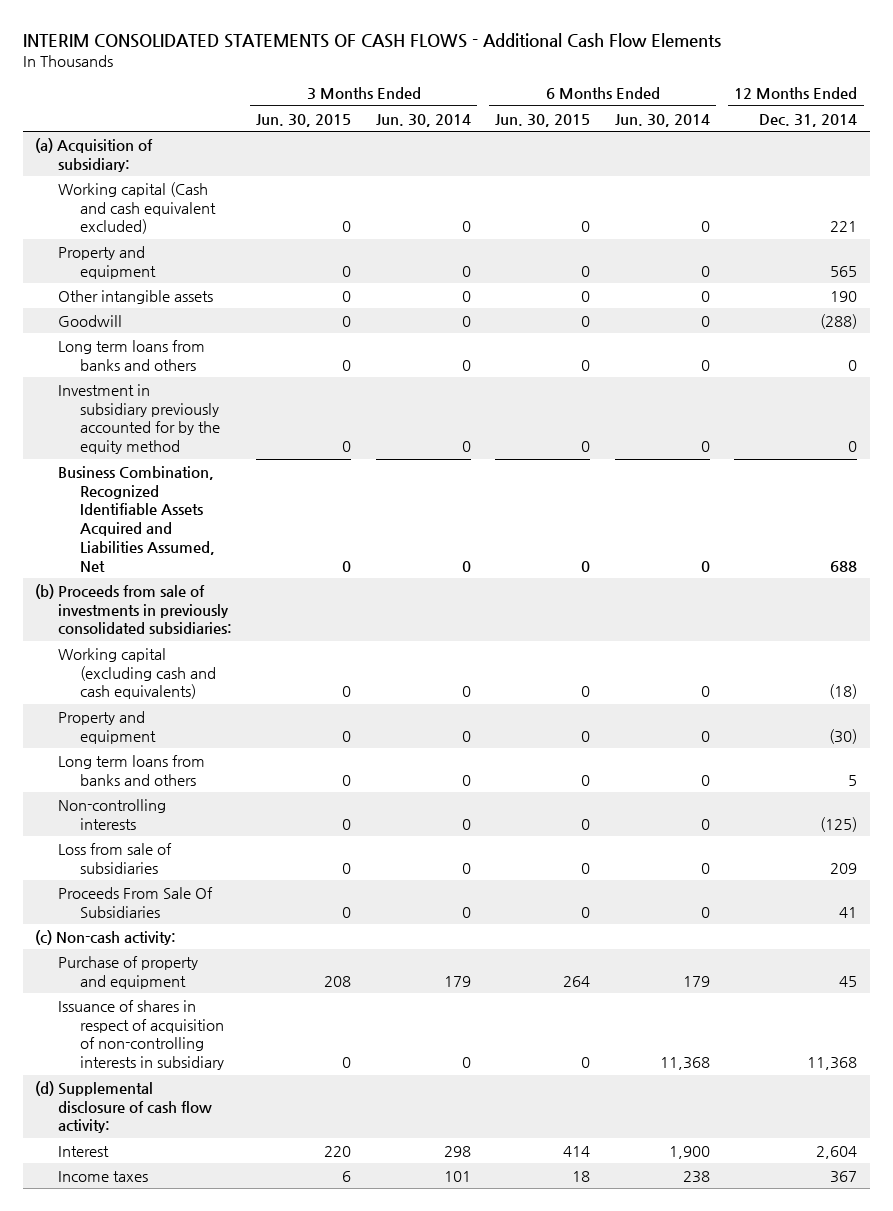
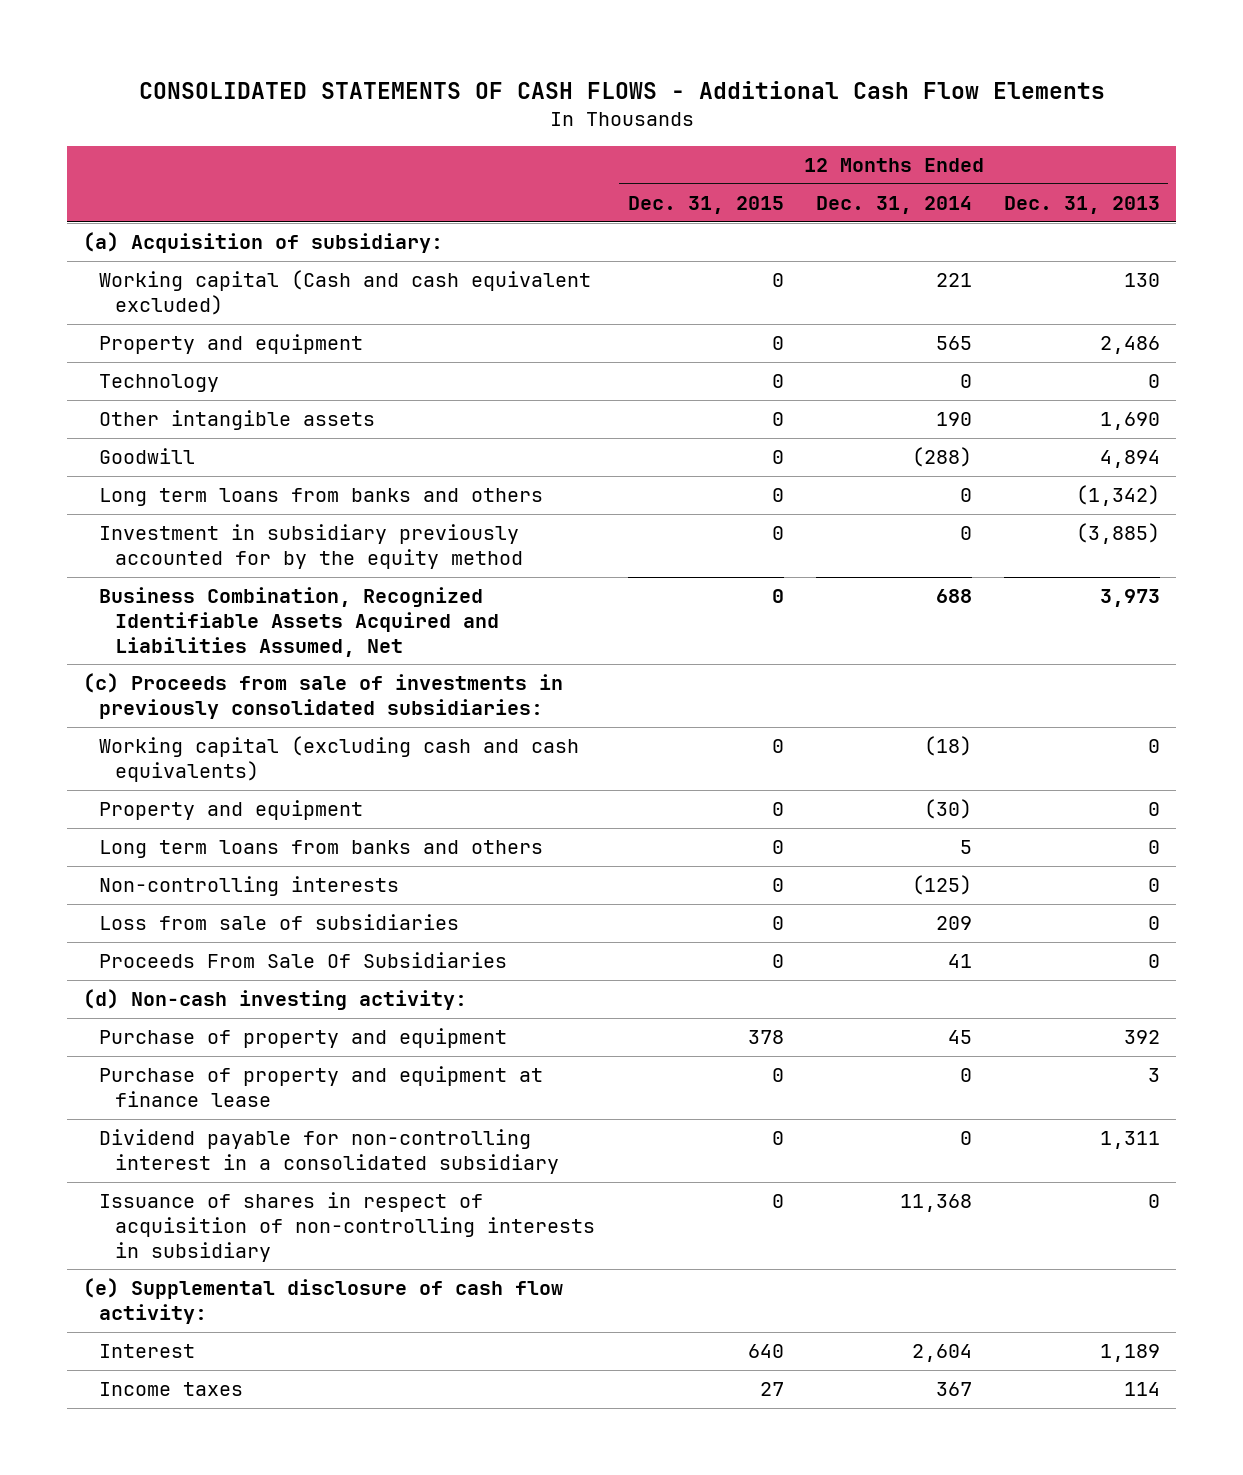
- INTERIM CONSOLIDATED STATEMENTS OF CASH FLOWS - Additional Cash Flow Elements
+ CONSOLIDATED STATEMENTS OF CASH FLOWS - Additional Cash Flow Elements
- | 3 Months Ended Jun. 30, 2015 | 3 Months Ended Jun. 30, 2014 | 6 Months Ended Jun. 30, 2015 | 6 Months Ended Jun. 30, 2014 | 12 Months Ended Dec. 31, 2014
+ | 12 Months Ended Dec. 31, 2015 | 12 Months Ended Dec. 31, 2014 | 12 Months Ended Dec. 31, 2013
+ Technology | 0 | 0 | 0
- (b) Proceeds from sale of investments in previously consolidated subsidiaries:
+ (c) Proceeds from sale of investments in previously consolidated subsidiaries:
- (c) Non-cash activity:
+ (d) Non-cash investing activity:
+ Purchase of property and equipment at finance lease | 0 | 0 | 3
+ Dividend payable for non-controlling interest in a consolidated subsidiary | 0 | 0 | 1,311
- (d) Supplemental disclosure of cash flow activity:
+ (e) Supplemental disclosure of cash flow activity:

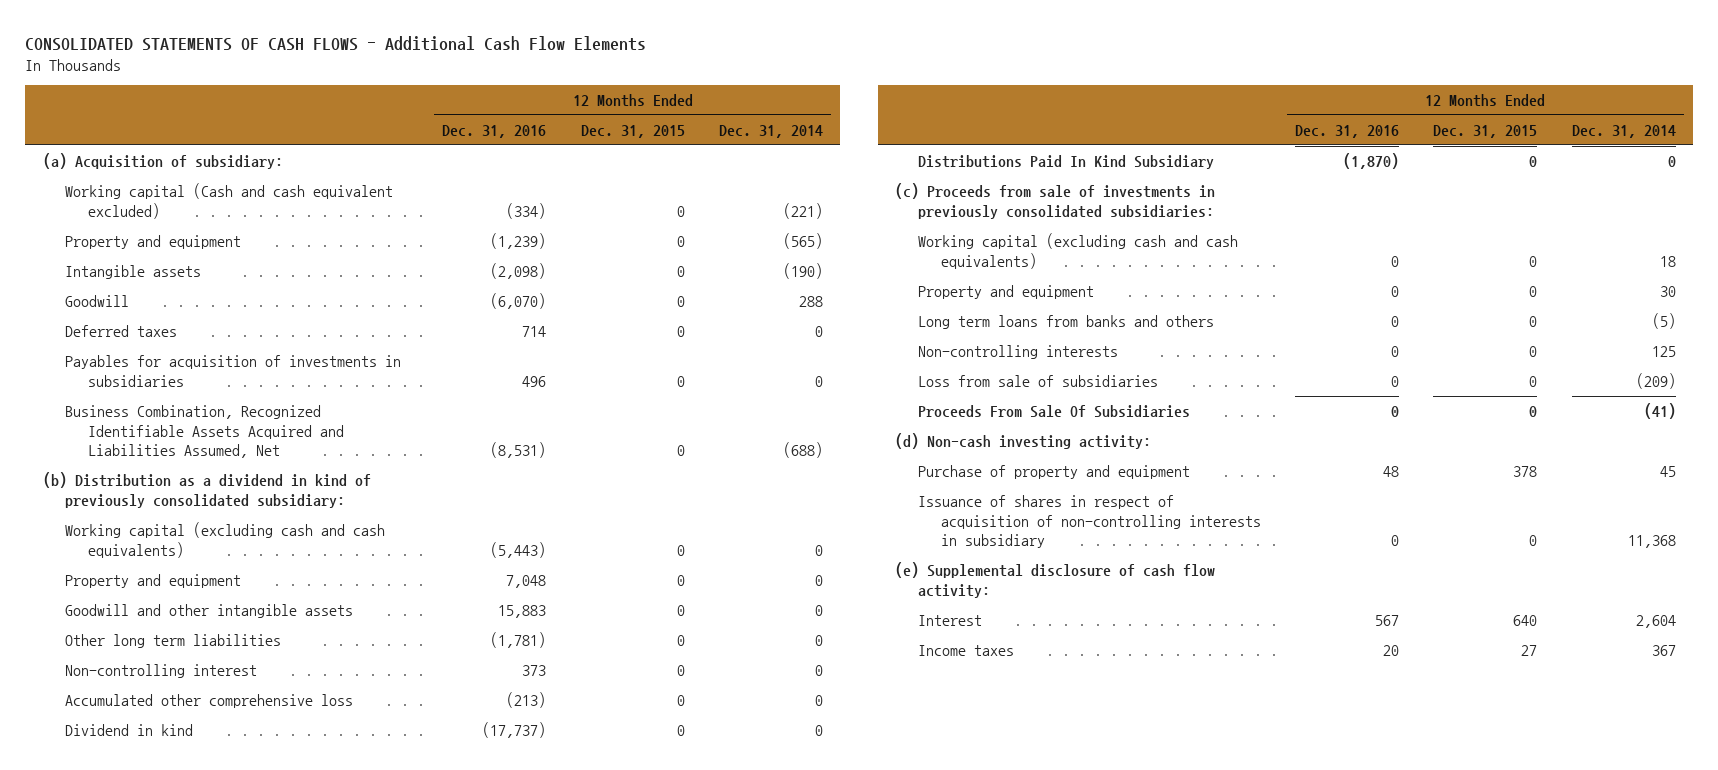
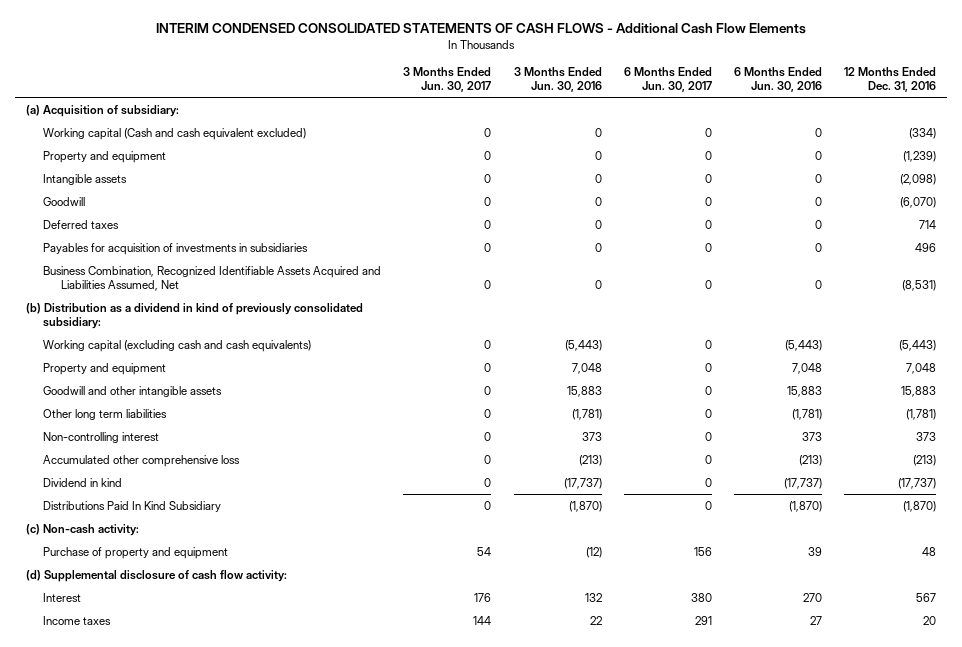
- CONSOLIDATED STATEMENTS OF CASH FLOWS - Additional Cash Flow Elements
+ INTERIM CONDENSED CONSOLIDATED STATEMENTS OF CASH FLOWS - Additional Cash Flow Elements
- | 12 Months Ended Dec. 31, 2016 | 12 Months Ended Dec. 31, 2015 | 12 Months Ended Dec. 31, 2014
+ | 3 Months Ended Jun. 30, 2017 | 3 Months Ended Jun. 30, 2016 | 6 Months Ended Jun. 30, 2017 | 6 Months Ended Jun. 30, 2016 | 12 Months Ended Dec. 31, 2016
- (c) Proceeds from sale of investments in previously consolidated subsidiaries:
- Working capital (excluding cash and cash equivalents) | 0 | 0 | 18
- Property and equipment | 0 | 0 | 30
- Long term loans from banks and others | 0 | 0 | (5)
- Non-controlling interests | 0 | 0 | 125
- Loss from sale of subsidiaries | 0 | 0 | (209)
- Proceeds From Sale Of Subsidiaries | 0 | 0 | (41)
- (d) Non-cash investing activity:
+ (c) Non-cash activity:
- Issuance of shares in respect of acquisition of non-controlling interests in subsidiary | 0 | 0 | 11,368
- (e) Supplemental disclosure of cash flow activity:
+ (d) Supplemental disclosure of cash flow activity:

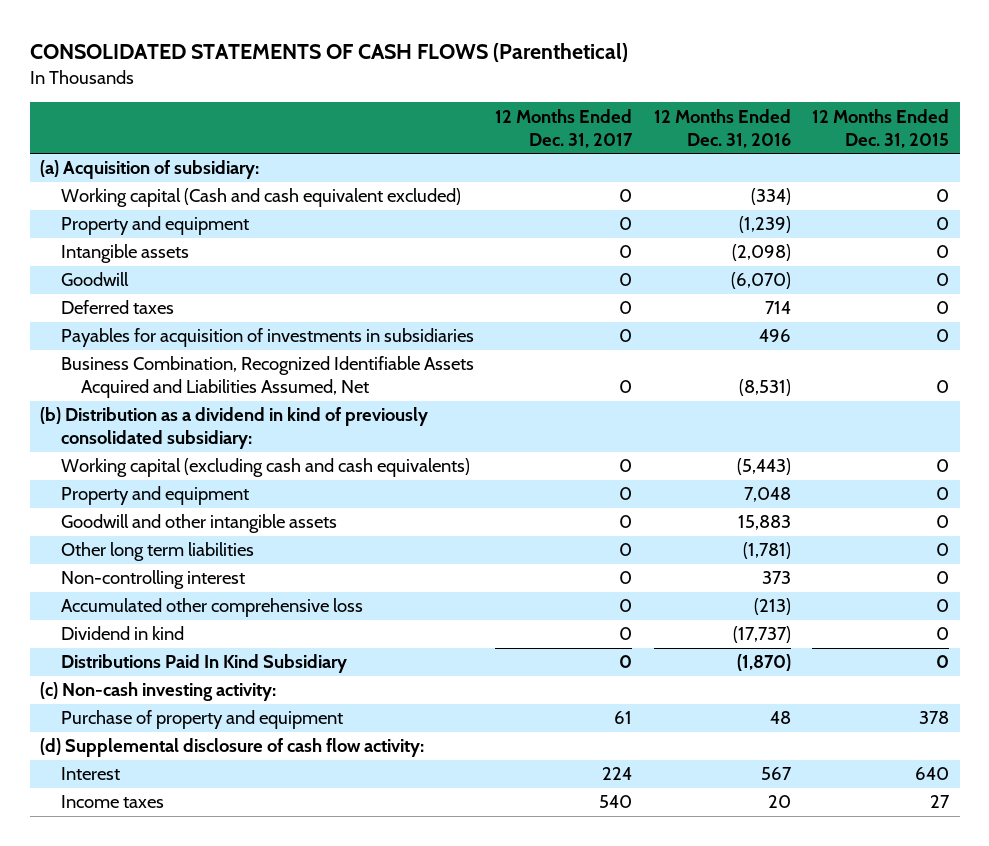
- INTERIM CONDENSED CONSOLIDATED STATEMENTS OF CASH FLOWS - Additional Cash Flow Elements
+ CONSOLIDATED STATEMENTS OF CASH FLOWS (Parenthetical)
- | 3 Months Ended Jun. 30, 2017 | 3 Months Ended Jun. 30, 2016 | 6 Months Ended Jun. 30, 2017 | 6 Months Ended Jun. 30, 2016 | 12 Months Ended Dec. 31, 2016
+ | 12 Months Ended Dec. 31, 2017 | 12 Months Ended Dec. 31, 2016 | 12 Months Ended Dec. 31, 2015
- (c) Non-cash activity:
+ (c) Non-cash investing activity:

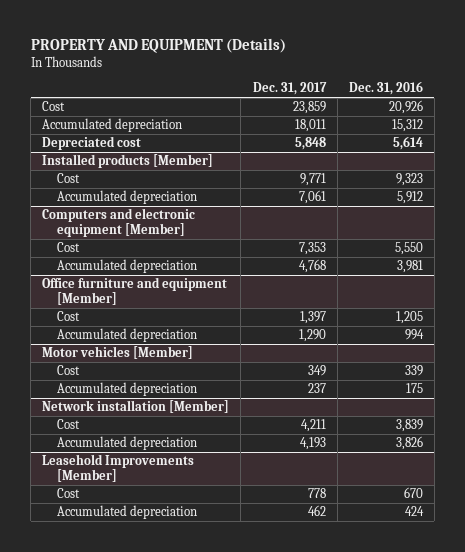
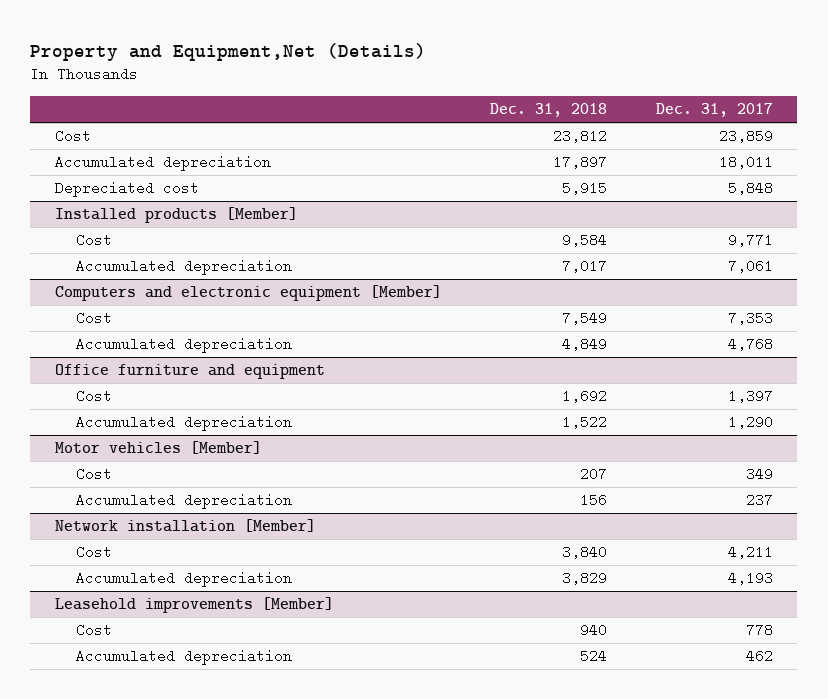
- PROPERTY AND EQUIPMENT (Details)
+ Property and Equipment,Net (Details)
- | Dec. 31, 2017 | Dec. 31, 2016
+ | Dec. 31, 2018 | Dec. 31, 2017
- Office furniture and equipment [Member]
+ Office furniture and equipment
- Leasehold Improvements [Member]
+ Leasehold improvements [Member]

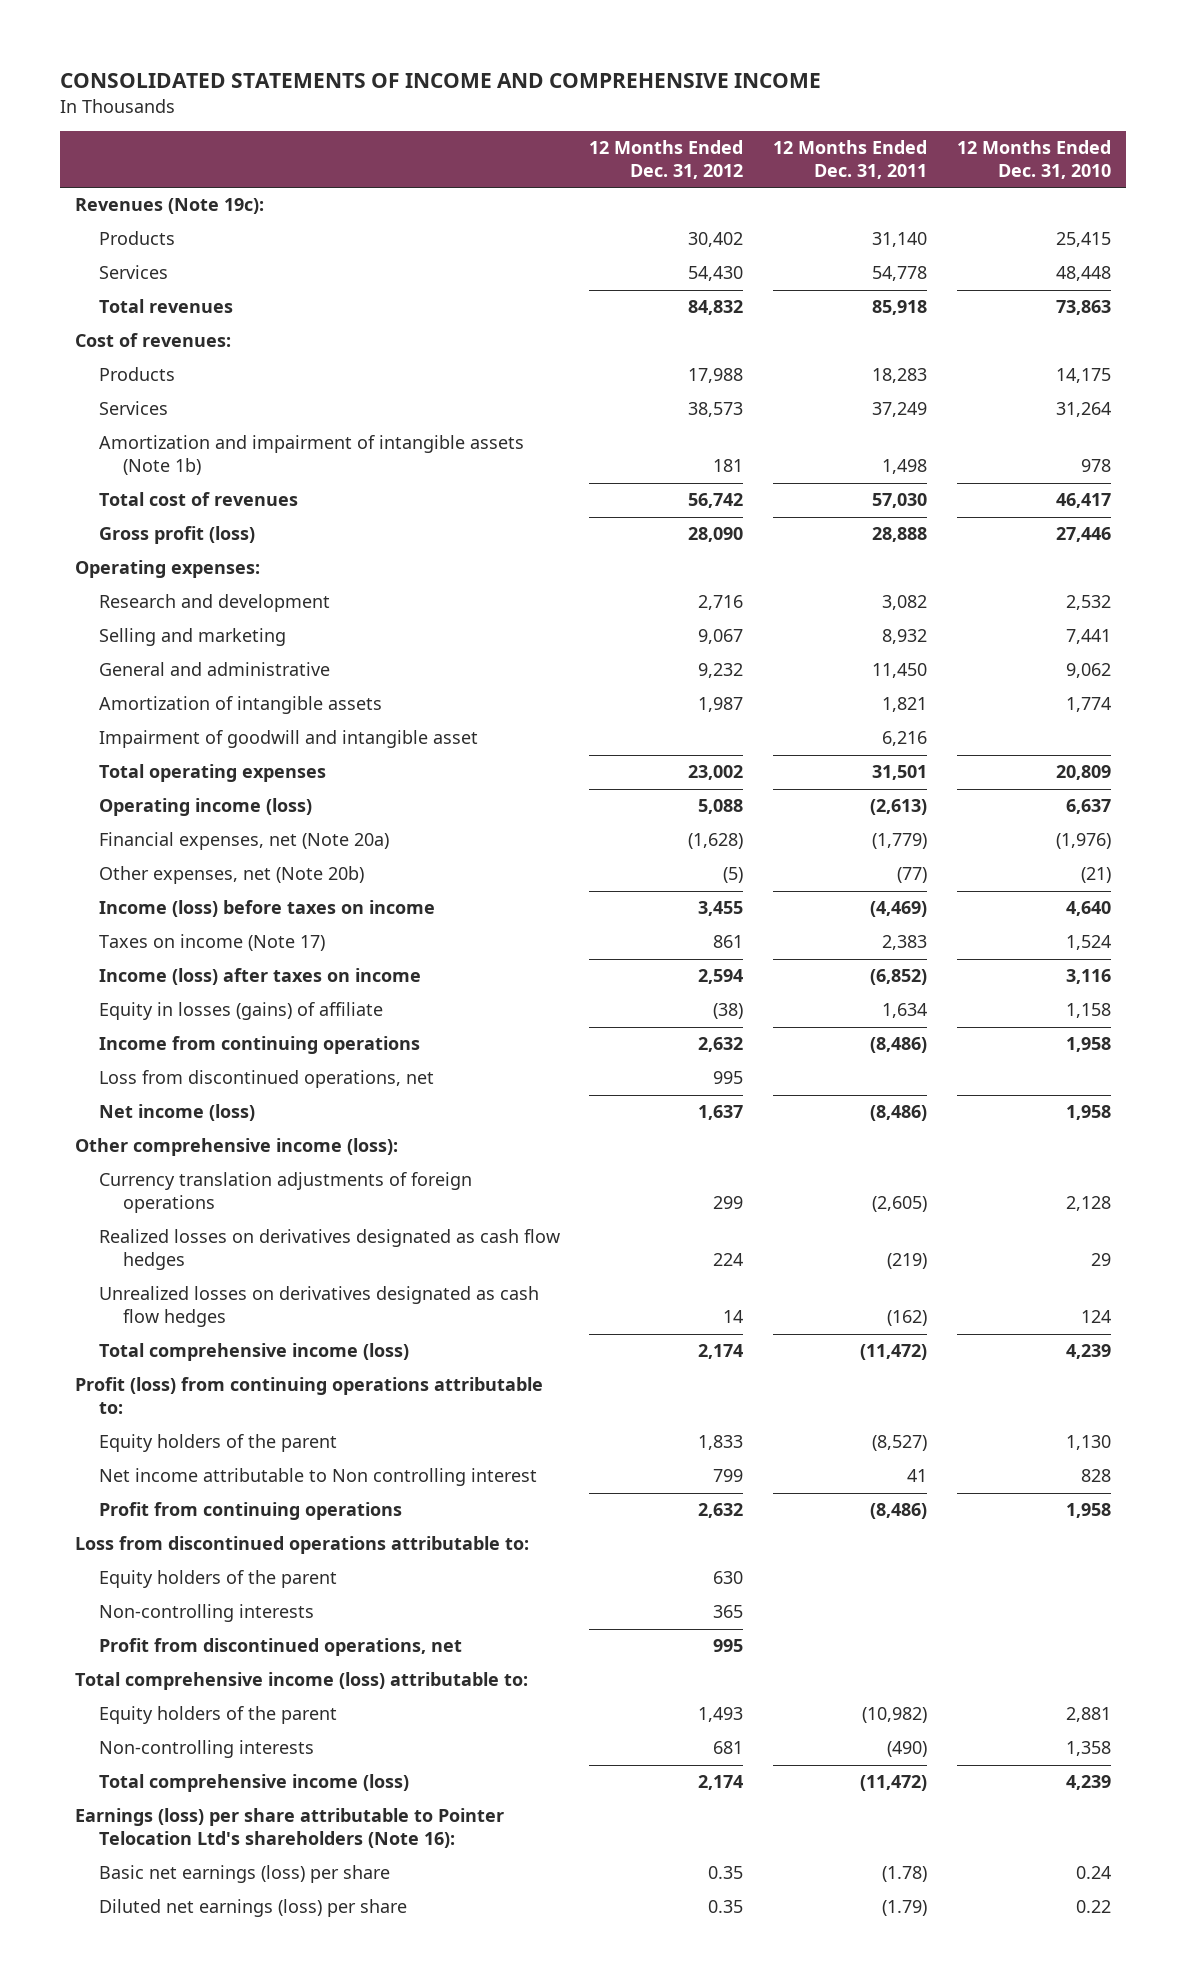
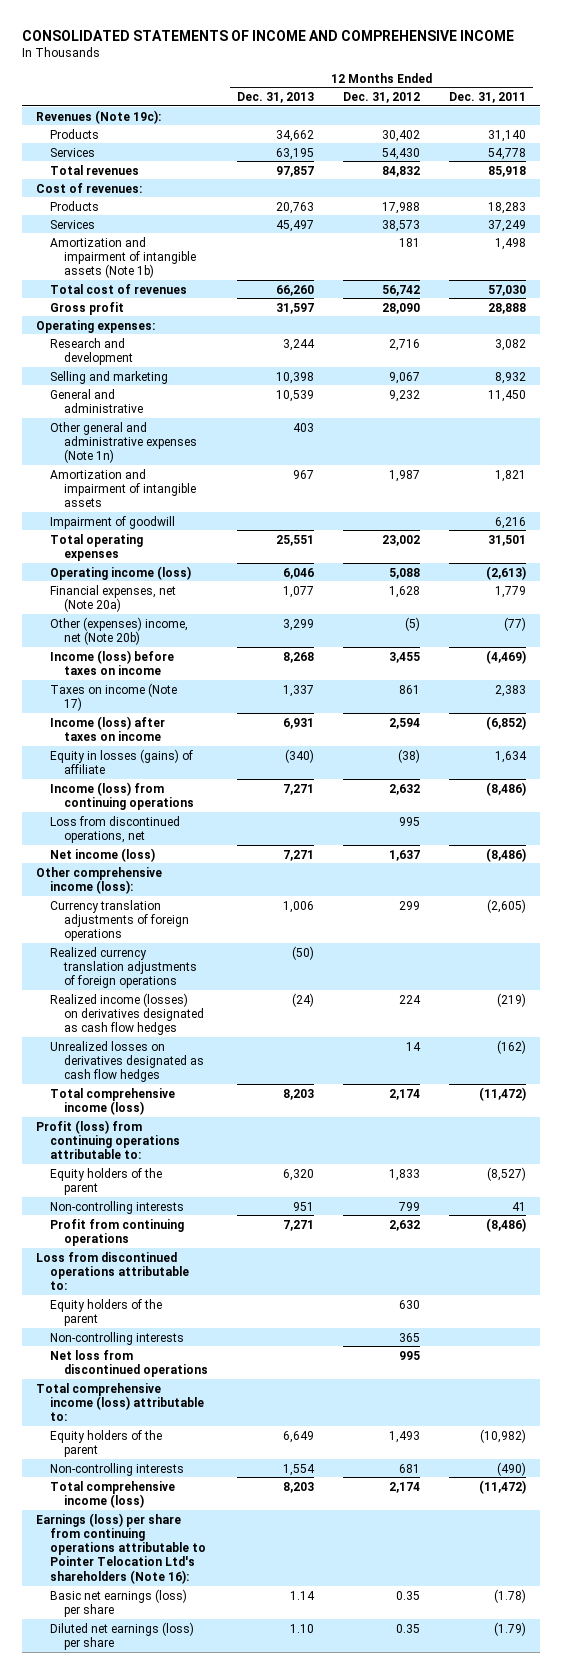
- | 12 Months Ended Dec. 31, 2012 | 12 Months Ended Dec. 31, 2011 | 12 Months Ended Dec. 31, 2010
+ | 12 Months Ended Dec. 31, 2013 | 12 Months Ended Dec. 31, 2012 | 12 Months Ended Dec. 31, 2011
- Gross profit (loss) | 28,090 | 28,888 | 27,446
+ Gross profit | 31,597 | 28,090 | 28,888
- Amortization of intangible assets | 1,987 | 1,821 | 1,774
- Impairment of goodwill and intangible asset | | 6,216 |
+ Other general and administrative expenses (Note 1n) | 403 | |
+ Amortization and impairment of intangible assets | 967 | 1,987 | 1,821
+ Impairment of goodwill | | | 6,216
- Financial expenses, net (Note 20a) | (1,628) | (1,779) | (1,976)
- Other expenses, net (Note 20b) | (5) | (77) | (21)
+ Financial expenses, net (Note 20a) | 1,077 | 1,628 | 1,779
+ Other (expenses) income, net (Note 20b) | 3,299 | (5) | (77)
- Income from continuing operations | 2,632 | (8,486) | 1,958
+ Income (loss) from continuing operations | 7,271 | 2,632 | (8,486)
- Realized losses on derivatives designated as cash flow hedges | 224 | (219) | 29
+ Realized currency translation adjustments of foreign operations | (50) | |
+ Realized income (losses) on derivatives designated as cash flow hedges | (24) | 224 | (219)
- Net income attributable to Non controlling interest | 799 | 41 | 828
+ Non-controlling interests | 951 | 799 | 41
- Profit from discontinued operations, net | 995 | |
+ Net loss from discontinued operations | | 995 |
- Earnings (loss) per share attributable to Pointer Telocation Ltd's shareholders (Note 16):
+ Earnings (loss) per share from continuing operations attributable to Pointer Telocation Ltd's shareholders (Note 16):

